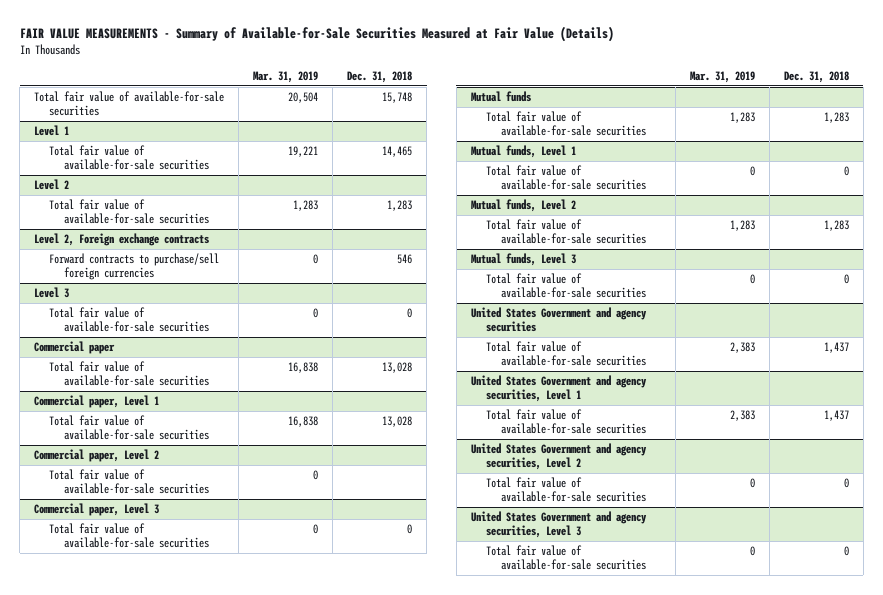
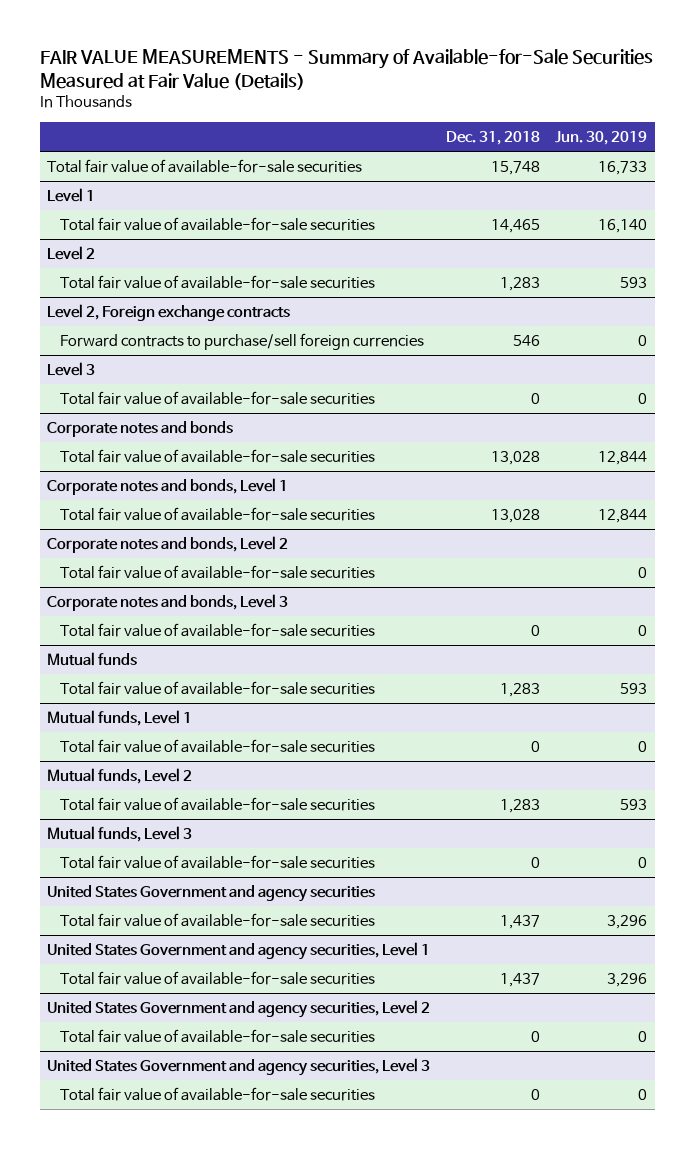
- | Mar. 31, 2019 | Dec. 31, 2018
+ | Dec. 31, 2018 | Jun. 30, 2019
- Commercial paper
+ Corporate notes and bonds
- Commercial paper, Level 1
+ Corporate notes and bonds, Level 1
- Commercial paper, Level 2
+ Corporate notes and bonds, Level 2
- Commercial paper, Level 3
+ Corporate notes and bonds, Level 3

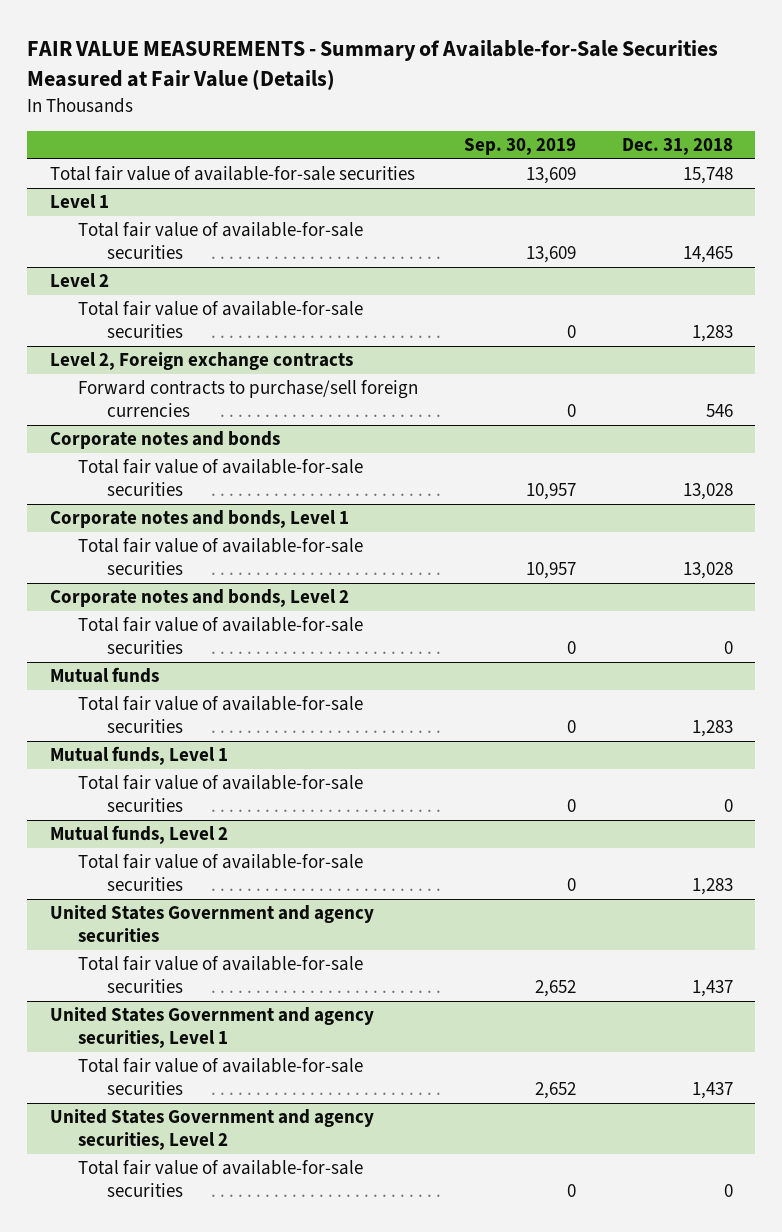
- | Dec. 31, 2018 | Jun. 30, 2019
+ | Sep. 30, 2019 | Dec. 31, 2018
- Level 3
- Total fair value of available-for-sale securities | 0 | 0
@ Corporate notes and bonds, Level 2
- Total fair value of available-for-sale securities | | 0
- Corporate notes and bonds, Level 3
- Mutual funds, Level 3
- Total fair value of available-for-sale securities | 0 | 0
- United States Government and agency securities, Level 3
- Total fair value of available-for-sale securities | 0 | 0

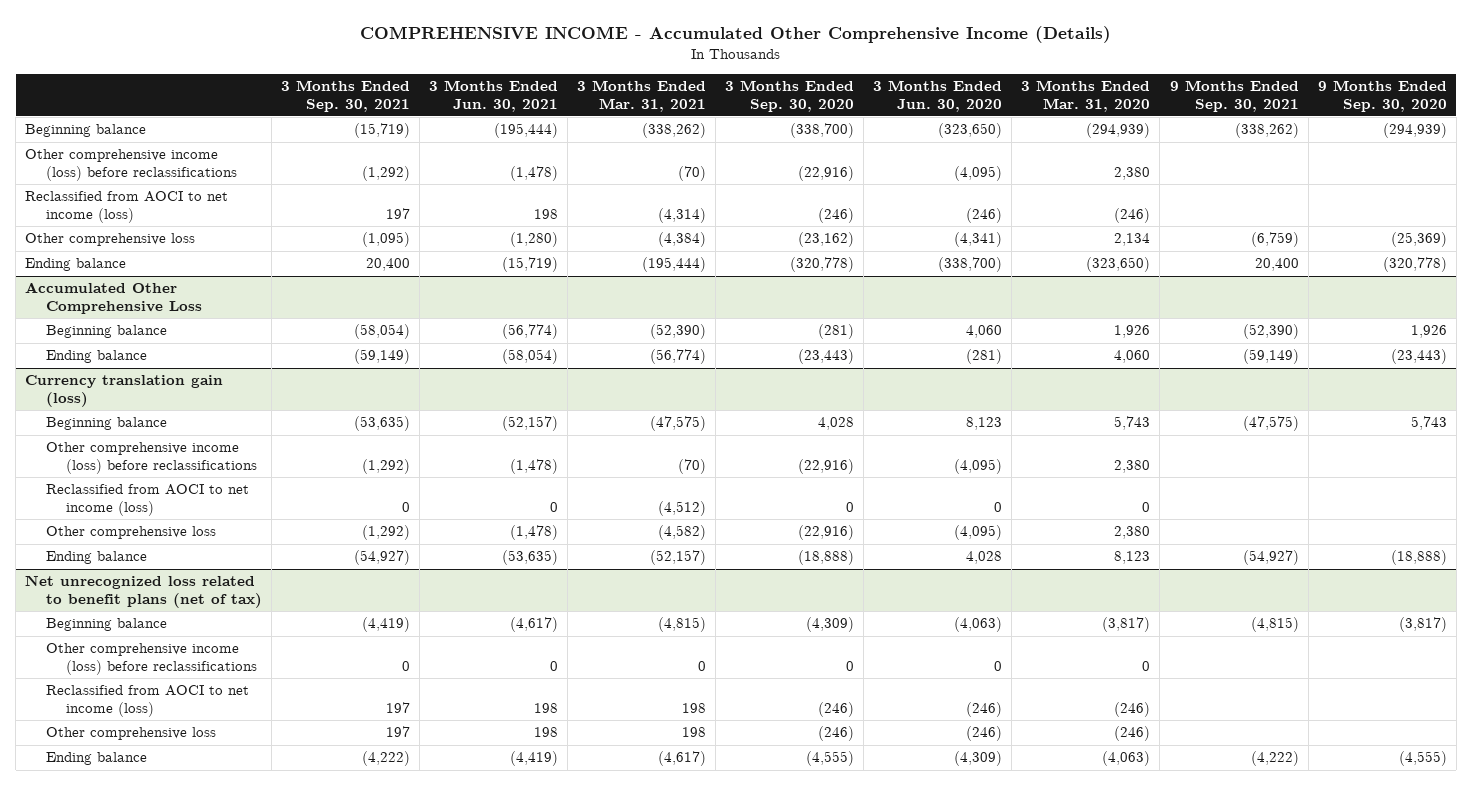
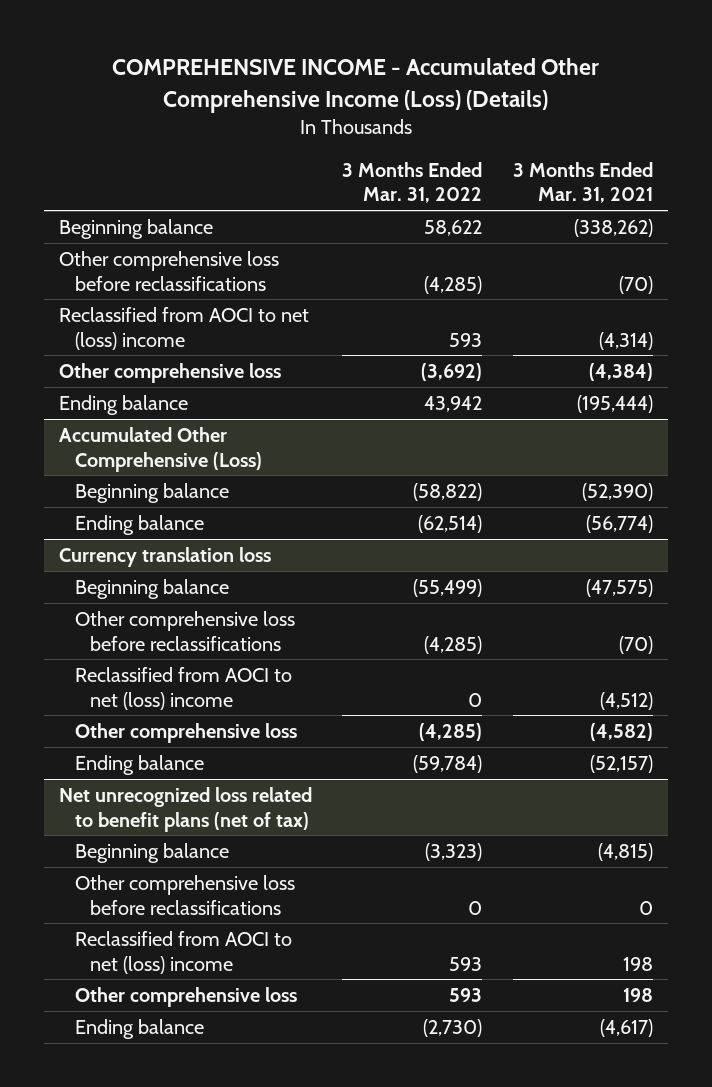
- COMPREHENSIVE INCOME - Accumulated Other Comprehensive Income (Details)
+ COMPREHENSIVE INCOME - Accumulated Other Comprehensive Income (Loss) (Details)
- | 3 Months Ended Sep. 30, 2021 | 3 Months Ended Jun. 30, 2021 | 3 Months Ended Mar. 31, 2021 | 3 Months Ended Sep. 30, 2020 | 3 Months Ended Jun. 30, 2020 | 3 Months Ended Mar. 31, 2020 | 9 Months Ended Sep. 30, 2021 | 9 Months Ended Sep. 30, 2020
+ | 3 Months Ended Mar. 31, 2022 | 3 Months Ended Mar. 31, 2021
- Other comprehensive income (loss) before reclassifications | (1,292) | (1,478) | (70) | (22,916) | (4,095) | 2,380 | |
- Reclassified from AOCI to net income (loss) | 197 | 198 | (4,314) | (246) | (246) | (246) | |
+ Other comprehensive loss before reclassifications | (4,285) | (70)
+ Reclassified from AOCI to net (loss) income | 593 | (4,314)
- Accumulated Other Comprehensive Loss
+ Accumulated Other Comprehensive (Loss)
- Currency translation gain (loss)
+ Currency translation loss
- Other comprehensive income (loss) before reclassifications | (1,292) | (1,478) | (70) | (22,916) | (4,095) | 2,380 | |
- Reclassified from AOCI to net income (loss) | 0 | 0 | (4,512) | 0 | 0 | 0 | |
+ Other comprehensive loss before reclassifications | (4,285) | (70)
+ Reclassified from AOCI to net (loss) income | 0 | (4,512)
@ Net unrecognized loss related to benefit plans (net of tax)
- Other comprehensive income (loss) before reclassifications | 0 | 0 | 0 | 0 | 0 | 0 | |
- Reclassified from AOCI to net income (loss) | 197 | 198 | 198 | (246) | (246) | (246) | |
+ Other comprehensive loss before reclassifications | 0 | 0
+ Reclassified from AOCI to net (loss) income | 593 | 198

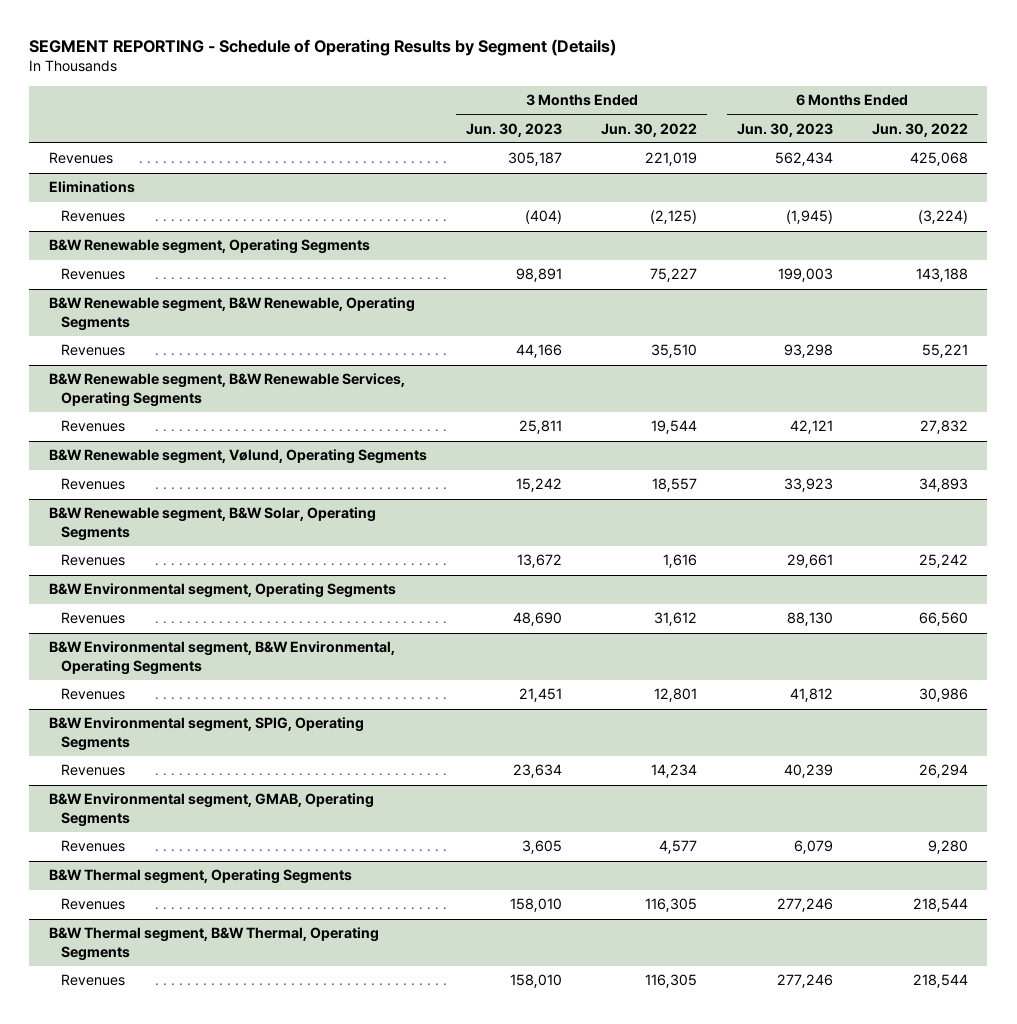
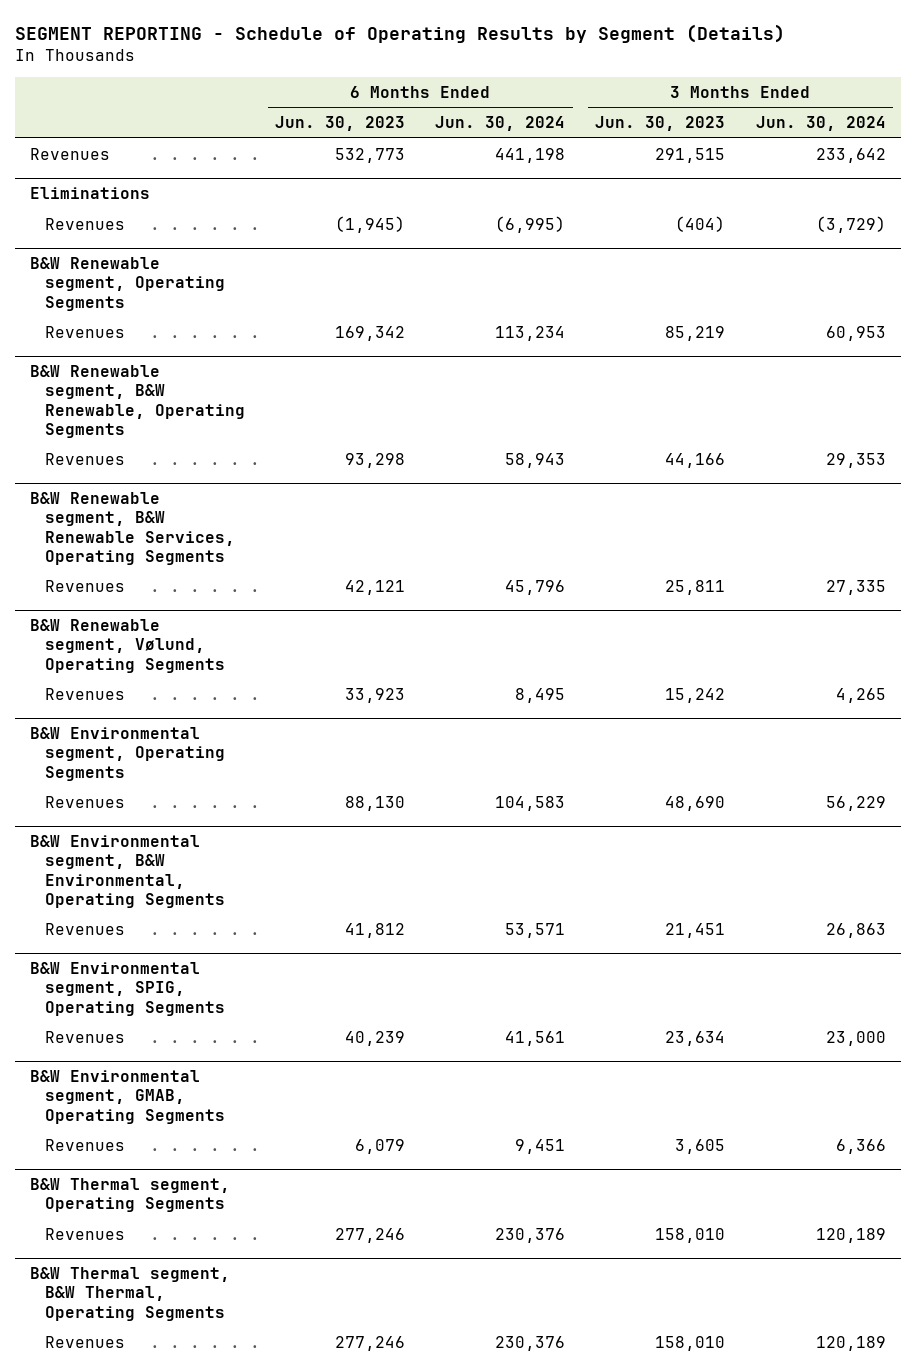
- | 3 Months Ended Jun. 30, 2023 | 3 Months Ended Jun. 30, 2022 | 6 Months Ended Jun. 30, 2023 | 6 Months Ended Jun. 30, 2022
+ | 6 Months Ended Jun. 30, 2023 | 6 Months Ended Jun. 30, 2024 | 3 Months Ended Jun. 30, 2023 | 3 Months Ended Jun. 30, 2024
- Revenues | 305,187 | 221,019 | 562,434 | 425,068
+ Revenues | 532,773 | 441,198 | 291,515 | 233,642
@ B&W Renewable segment, Operating Segments
- Revenues | 98,891 | 75,227 | 199,003 | 143,188
+ Revenues | 169,342 | 113,234 | 85,219 | 60,953
- B&W Renewable segment, B&W Solar, Operating Segments
- Revenues | 13,672 | 1,616 | 29,661 | 25,242

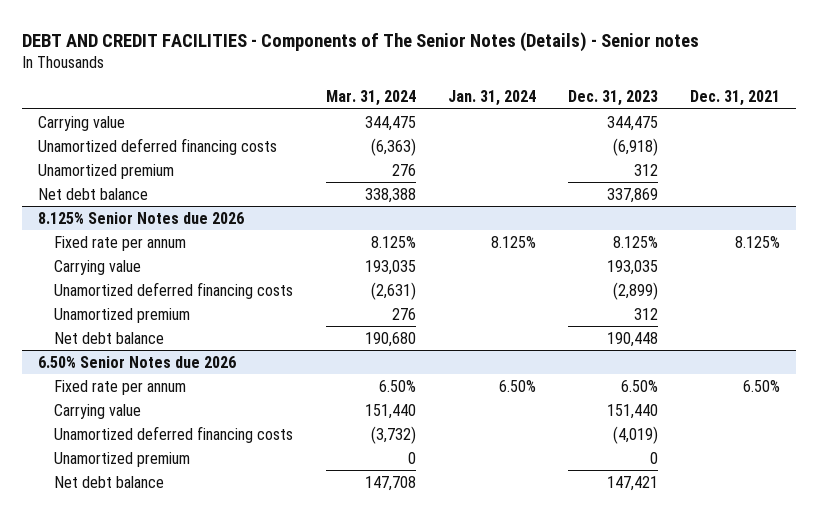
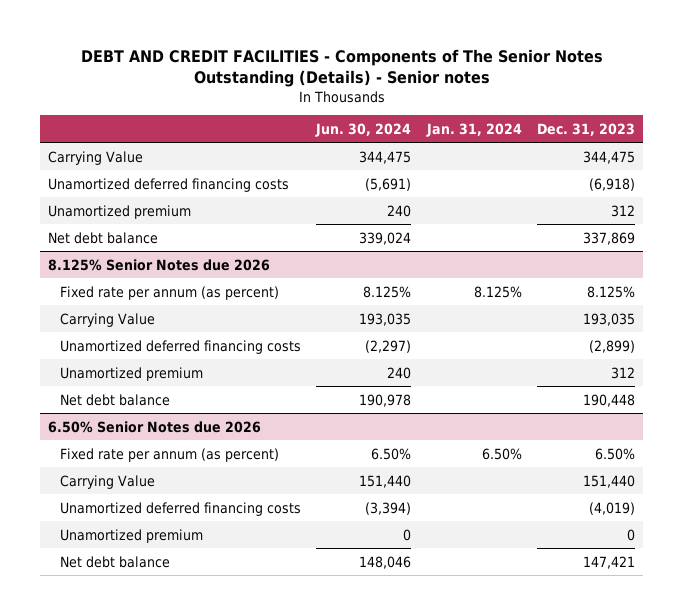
- DEBT AND CREDIT FACILITIES - Components of The Senior Notes (Details) - Senior notes
+ DEBT AND CREDIT FACILITIES - Components of The Senior Notes Outstanding (Details) - Senior notes
- | Mar. 31, 2024 | Jan. 31, 2024 | Dec. 31, 2023 | Dec. 31, 2021
+ | Jun. 30, 2024 | Jan. 31, 2024 | Dec. 31, 2023
- Carrying value | 344,475 | | 344,475 |
+ Carrying Value | 344,475 | | 344,475
@ 8.125% Senior Notes due 2026
- Fixed rate per annum | 8.125% | 8.125% | 8.125% | 8.125%
- Carrying value | 193,035 | | 193,035 |
+ Fixed rate per annum (as percent) | 8.125% | 8.125% | 8.125%
+ Carrying Value | 193,035 | | 193,035
@ 6.50% Senior Notes due 2026
- Fixed rate per annum | 6.50% | 6.50% | 6.50% | 6.50%
- Carrying value | 151,440 | | 151,440 |
+ Fixed rate per annum (as percent) | 6.50% | 6.50% | 6.50%
+ Carrying Value | 151,440 | | 151,440

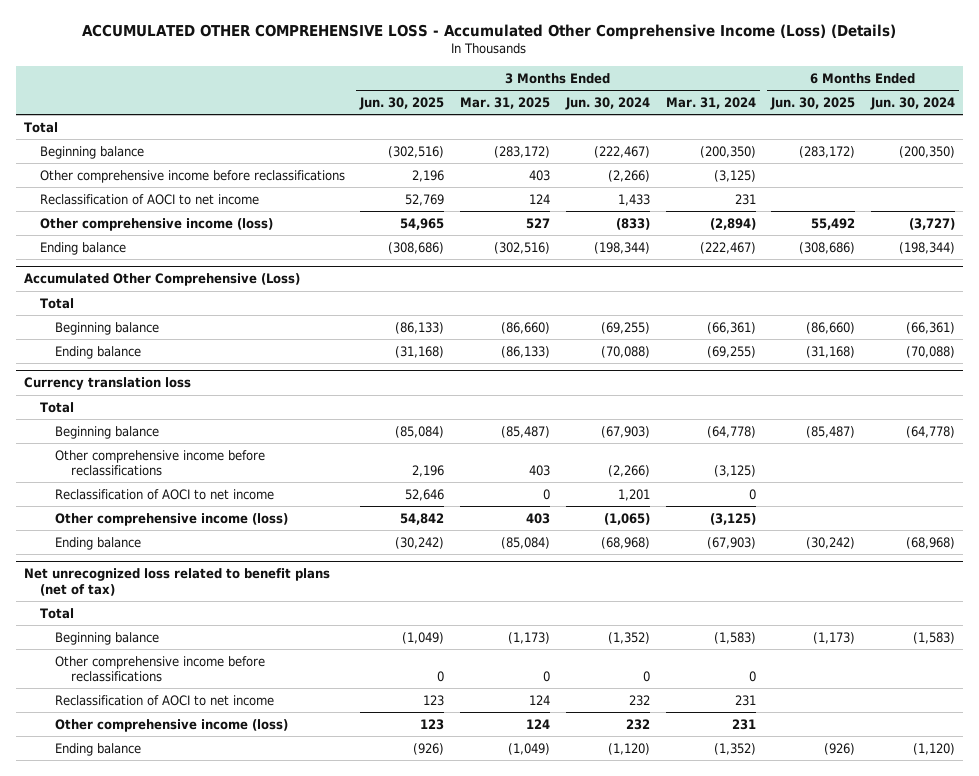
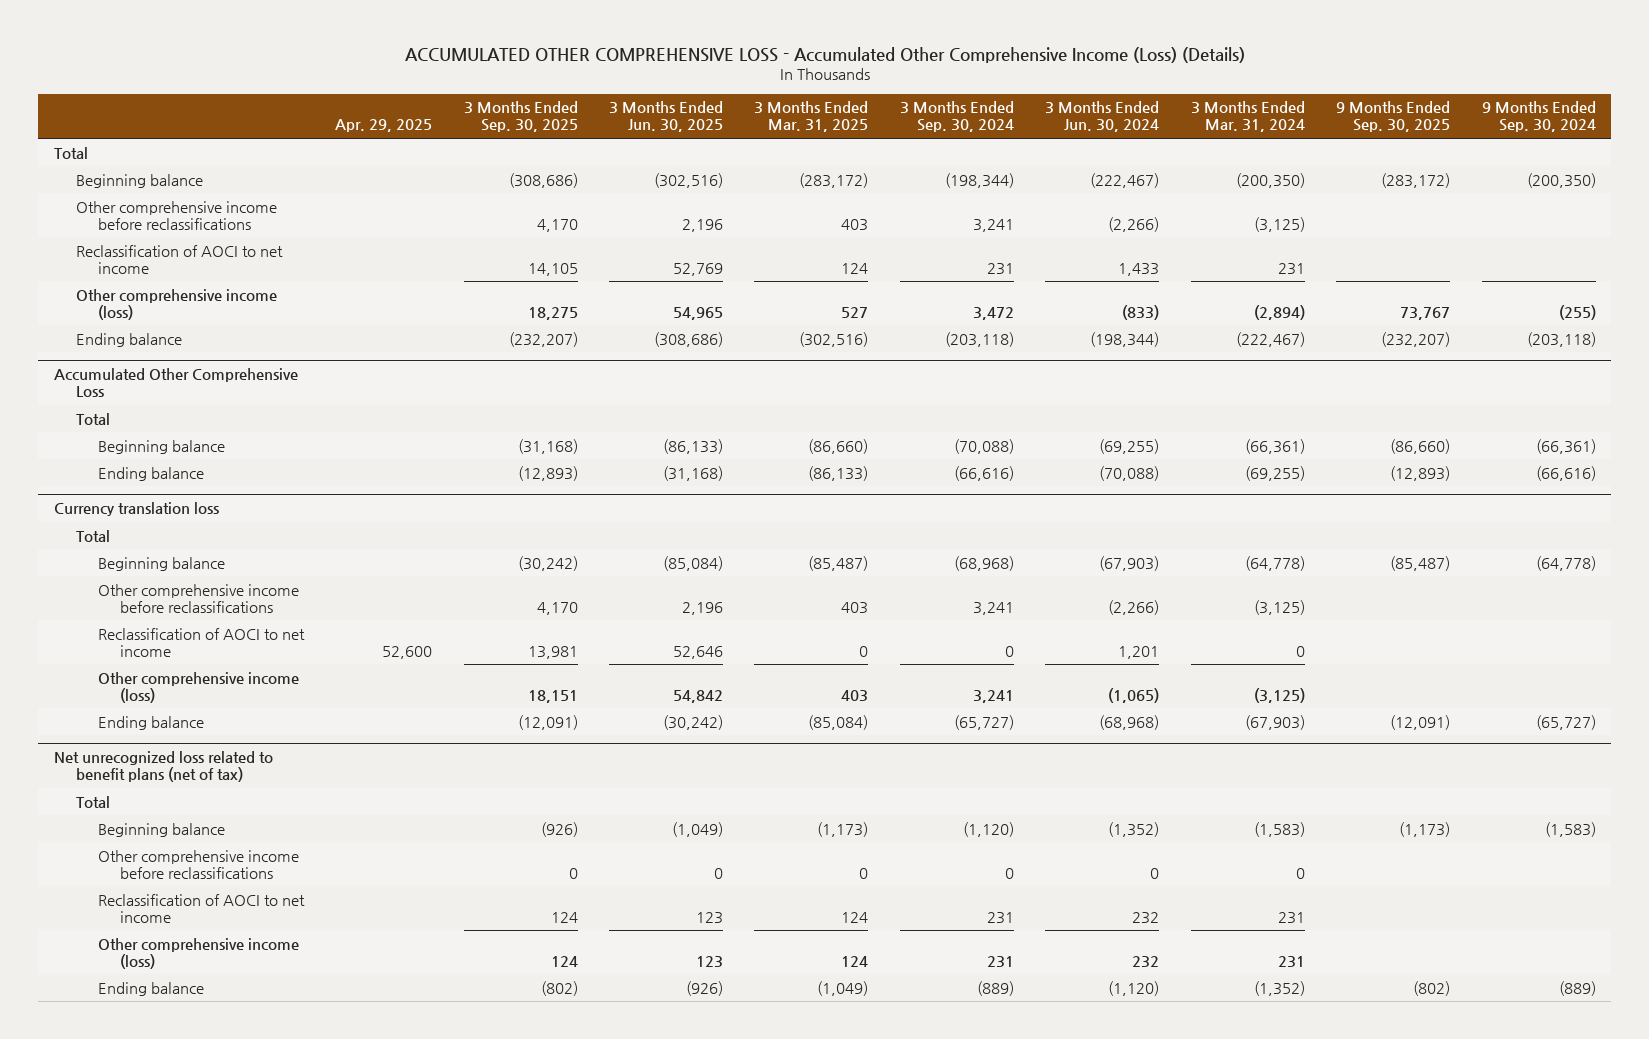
- | 3 Months Ended Jun. 30, 2025 | 3 Months Ended Mar. 31, 2025 | 3 Months Ended Jun. 30, 2024 | 3 Months Ended Mar. 31, 2024 | 6 Months Ended Jun. 30, 2025 | 6 Months Ended Jun. 30, 2024
+ | Apr. 29, 2025 | 3 Months Ended Sep. 30, 2025 | 3 Months Ended Jun. 30, 2025 | 3 Months Ended Mar. 31, 2025 | 3 Months Ended Sep. 30, 2024 | 3 Months Ended Jun. 30, 2024 | 3 Months Ended Mar. 31, 2024 | 9 Months Ended Sep. 30, 2025 | 9 Months Ended Sep. 30, 2024
- Accumulated Other Comprehensive (Loss)
+ Accumulated Other Comprehensive Loss

